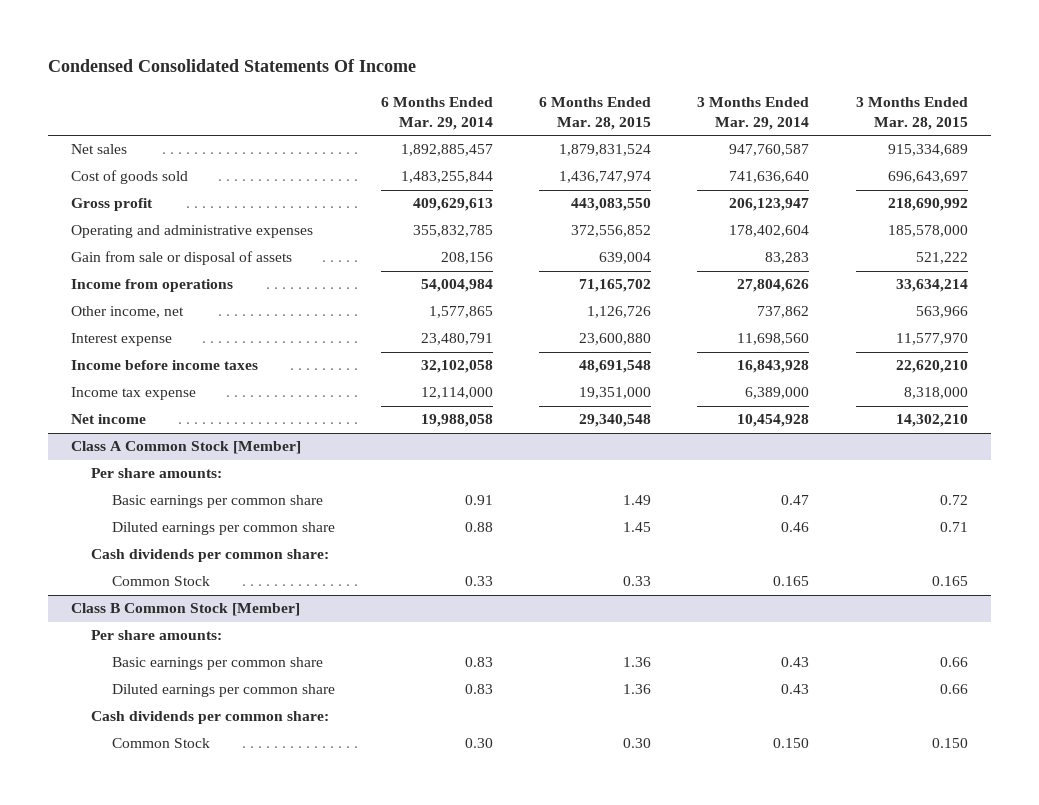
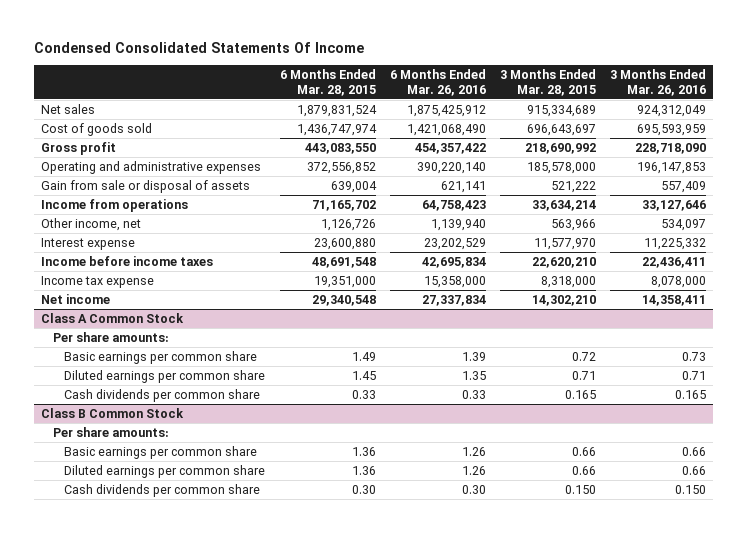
- | 6 Months Ended Mar. 29, 2014 | 6 Months Ended Mar. 28, 2015 | 3 Months Ended Mar. 29, 2014 | 3 Months Ended Mar. 28, 2015
+ | 6 Months Ended Mar. 28, 2015 | 6 Months Ended Mar. 26, 2016 | 3 Months Ended Mar. 28, 2015 | 3 Months Ended Mar. 26, 2016
- Class A Common Stock [Member]
+ Class A Common Stock
- Cash dividends per common share:
- Common Stock | 0.33 | 0.33 | 0.165 | 0.165
- Class B Common Stock [Member]
+ Cash dividends per common share | 0.33 | 0.33 | 0.165 | 0.165
+ Class B Common Stock
- Cash dividends per common share:
- Common Stock | 0.30 | 0.30 | 0.150 | 0.150
+ Cash dividends per common share | 0.30 | 0.30 | 0.150 | 0.150

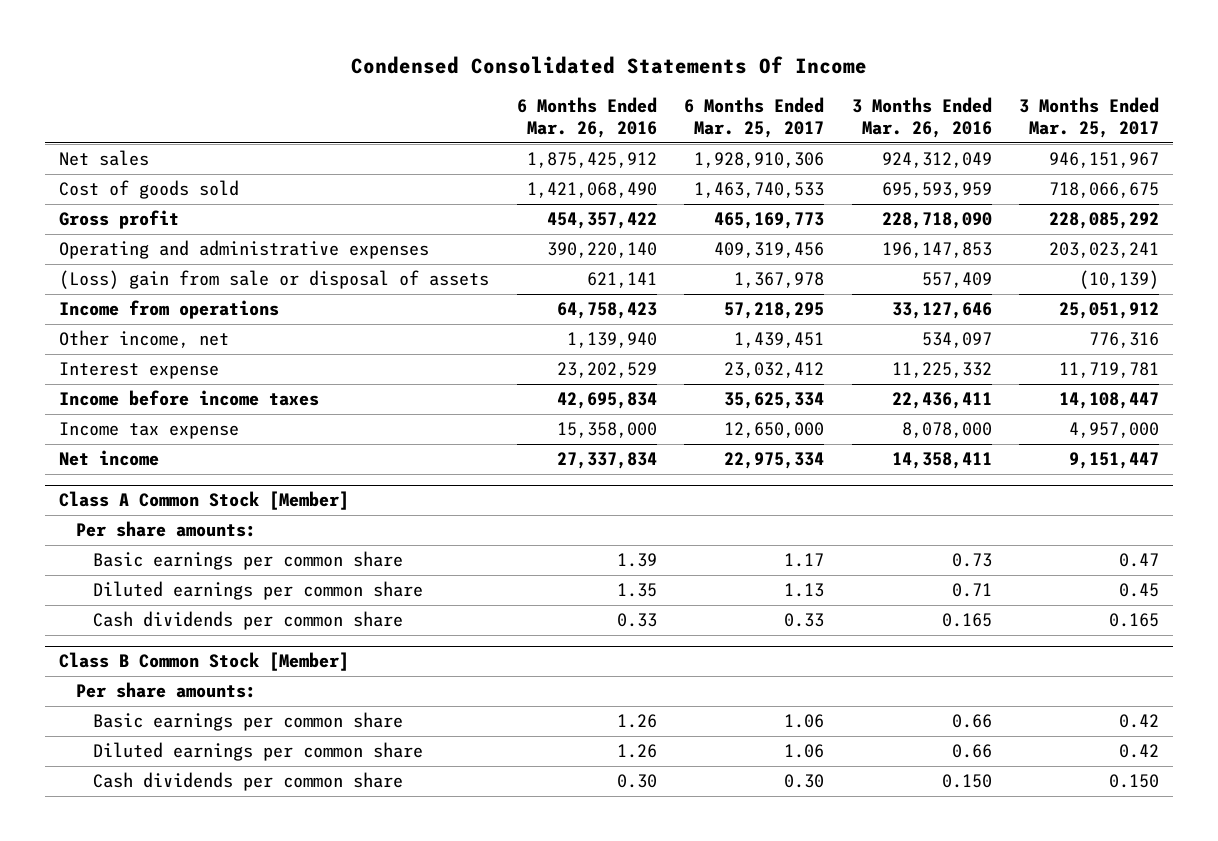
- | 6 Months Ended Mar. 28, 2015 | 6 Months Ended Mar. 26, 2016 | 3 Months Ended Mar. 28, 2015 | 3 Months Ended Mar. 26, 2016
+ | 6 Months Ended Mar. 26, 2016 | 6 Months Ended Mar. 25, 2017 | 3 Months Ended Mar. 26, 2016 | 3 Months Ended Mar. 25, 2017
- Gain from sale or disposal of assets | 639,004 | 621,141 | 521,222 | 557,409
+ (Loss) gain from sale or disposal of assets | 621,141 | 1,367,978 | 557,409 | (10,139)
- Class A Common Stock
+ Class A Common Stock [Member]
- Class B Common Stock
+ Class B Common Stock [Member]

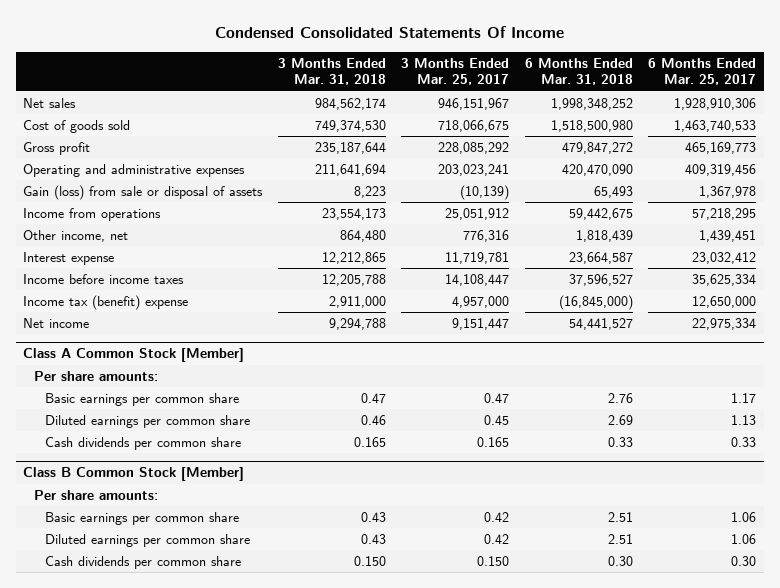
- | 6 Months Ended Mar. 26, 2016 | 6 Months Ended Mar. 25, 2017 | 3 Months Ended Mar. 26, 2016 | 3 Months Ended Mar. 25, 2017
+ | 3 Months Ended Mar. 31, 2018 | 3 Months Ended Mar. 25, 2017 | 6 Months Ended Mar. 31, 2018 | 6 Months Ended Mar. 25, 2017
- (Loss) gain from sale or disposal of assets | 621,141 | 1,367,978 | 557,409 | (10,139)
+ Gain (loss) from sale or disposal of assets | 8,223 | (10,139) | 65,493 | 1,367,978
- Income tax expense | 15,358,000 | 12,650,000 | 8,078,000 | 4,957,000
+ Income tax (benefit) expense | 2,911,000 | 4,957,000 | (16,845,000) | 12,650,000

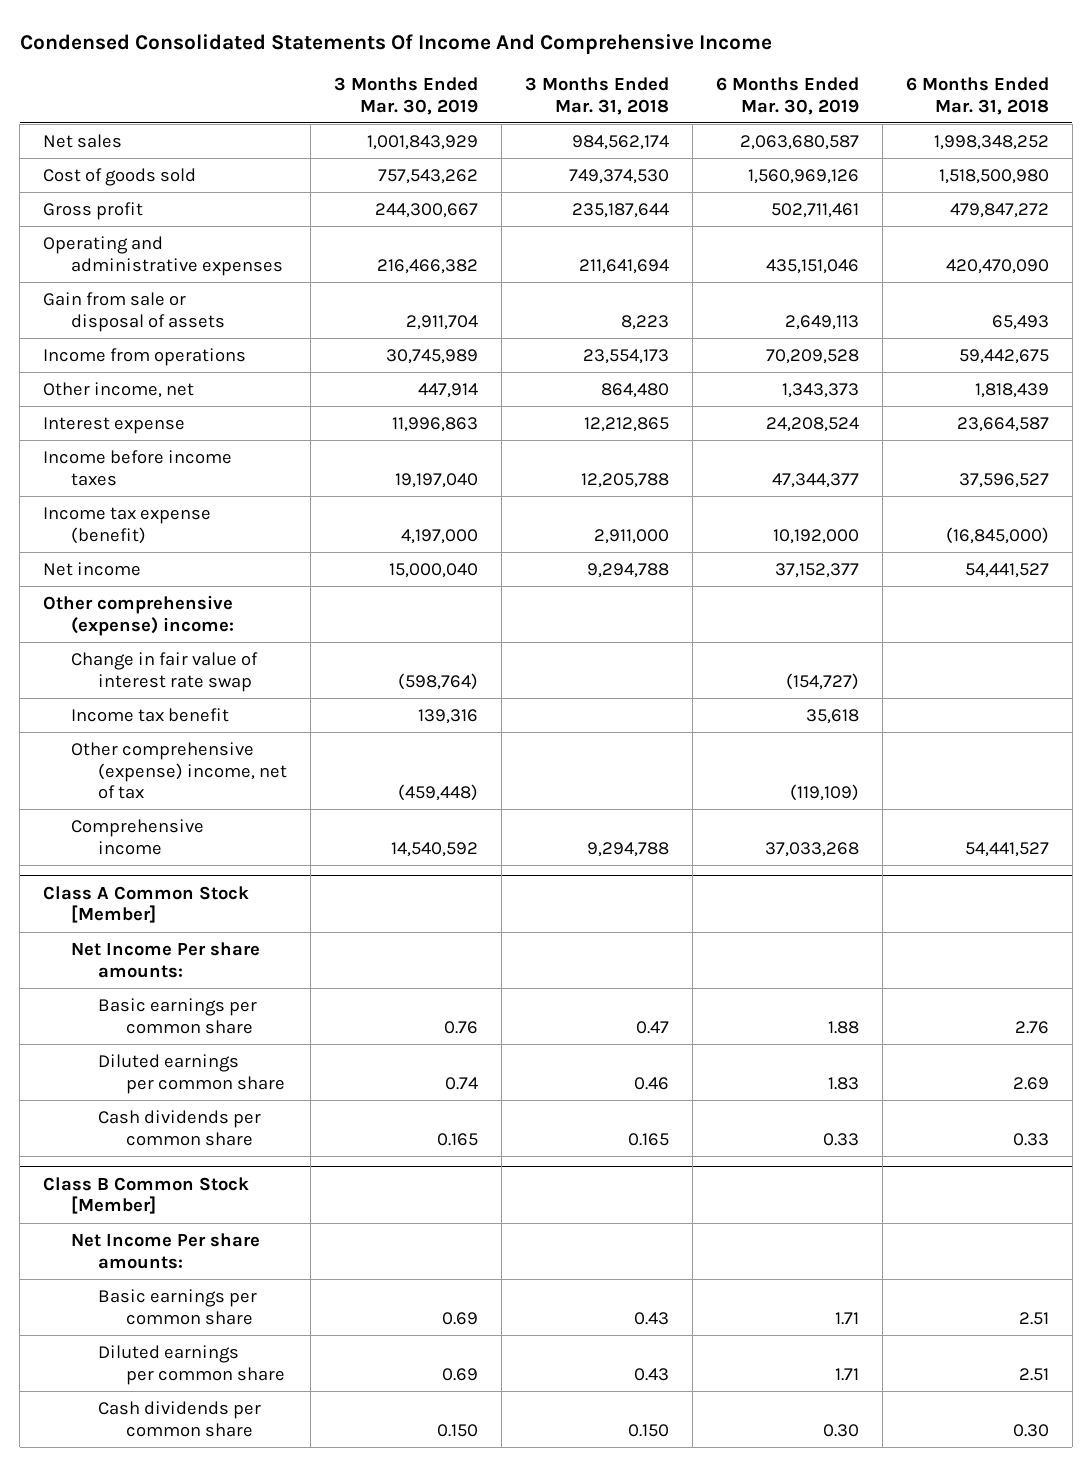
- Condensed Consolidated Statements Of Income
+ Condensed Consolidated Statements Of Income And Comprehensive Income
- | 3 Months Ended Mar. 31, 2018 | 3 Months Ended Mar. 25, 2017 | 6 Months Ended Mar. 31, 2018 | 6 Months Ended Mar. 25, 2017
+ | 3 Months Ended Mar. 30, 2019 | 3 Months Ended Mar. 31, 2018 | 6 Months Ended Mar. 30, 2019 | 6 Months Ended Mar. 31, 2018
- Gain (loss) from sale or disposal of assets | 8,223 | (10,139) | 65,493 | 1,367,978
+ Gain from sale or disposal of assets | 2,911,704 | 8,223 | 2,649,113 | 65,493
- Income tax (benefit) expense | 2,911,000 | 4,957,000 | (16,845,000) | 12,650,000
+ Income tax expense (benefit) | 4,197,000 | 2,911,000 | 10,192,000 | (16,845,000)
+ Other comprehensive (expense) income:
+ Change in fair value of interest rate swap | (598,764) | | (154,727) |
+ Income tax benefit | 139,316 | | 35,618 |
+ Other comprehensive (expense) income, net of tax | (459,448) | | (119,109) |
+ Comprehensive income | 14,540,592 | 9,294,788 | 37,033,268 | 54,441,527
@ Class A Common Stock [Member]
- Per share amounts:
+ Net Income Per share amounts:
@ Class B Common Stock [Member]
- Per share amounts:
+ Net Income Per share amounts:

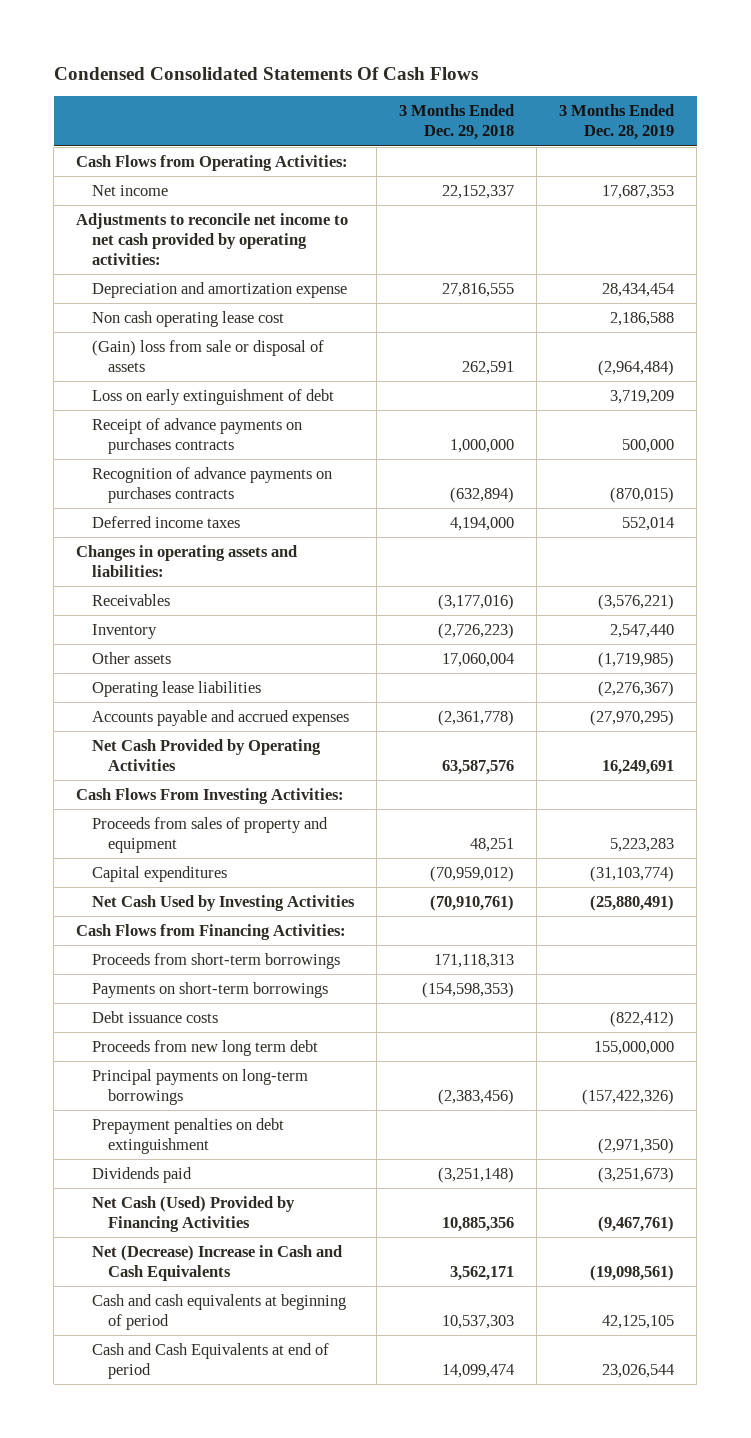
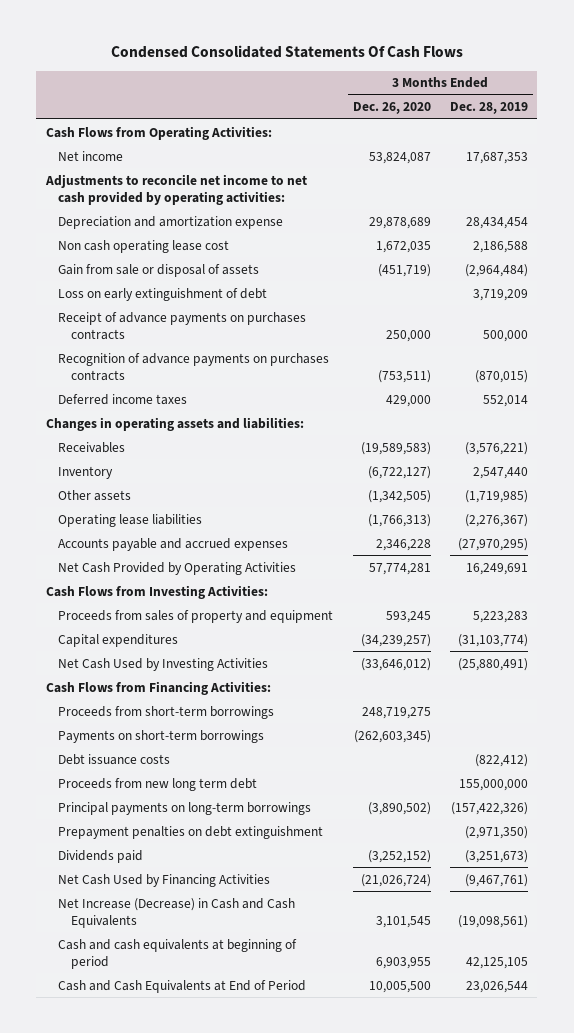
- | 3 Months Ended Dec. 29, 2018 | 3 Months Ended Dec. 28, 2019
+ | 3 Months Ended Dec. 26, 2020 | 3 Months Ended Dec. 28, 2019
- (Gain) loss from sale or disposal of assets | 262,591 | (2,964,484)
+ Gain from sale or disposal of assets | (451,719) | (2,964,484)
- Cash Flows From Investing Activities:
+ Cash Flows from Investing Activities:
- Net Cash (Used) Provided by Financing Activities | 10,885,356 | (9,467,761)
- Net (Decrease) Increase in Cash and Cash Equivalents | 3,562,171 | (19,098,561)
+ Net Cash Used by Financing Activities | (21,026,724) | (9,467,761)
+ Net Increase (Decrease) in Cash and Cash Equivalents | 3,101,545 | (19,098,561)
- Cash and Cash Equivalents at end of period | 14,099,474 | 23,026,544
+ Cash and Cash Equivalents at End of Period | 10,005,500 | 23,026,544

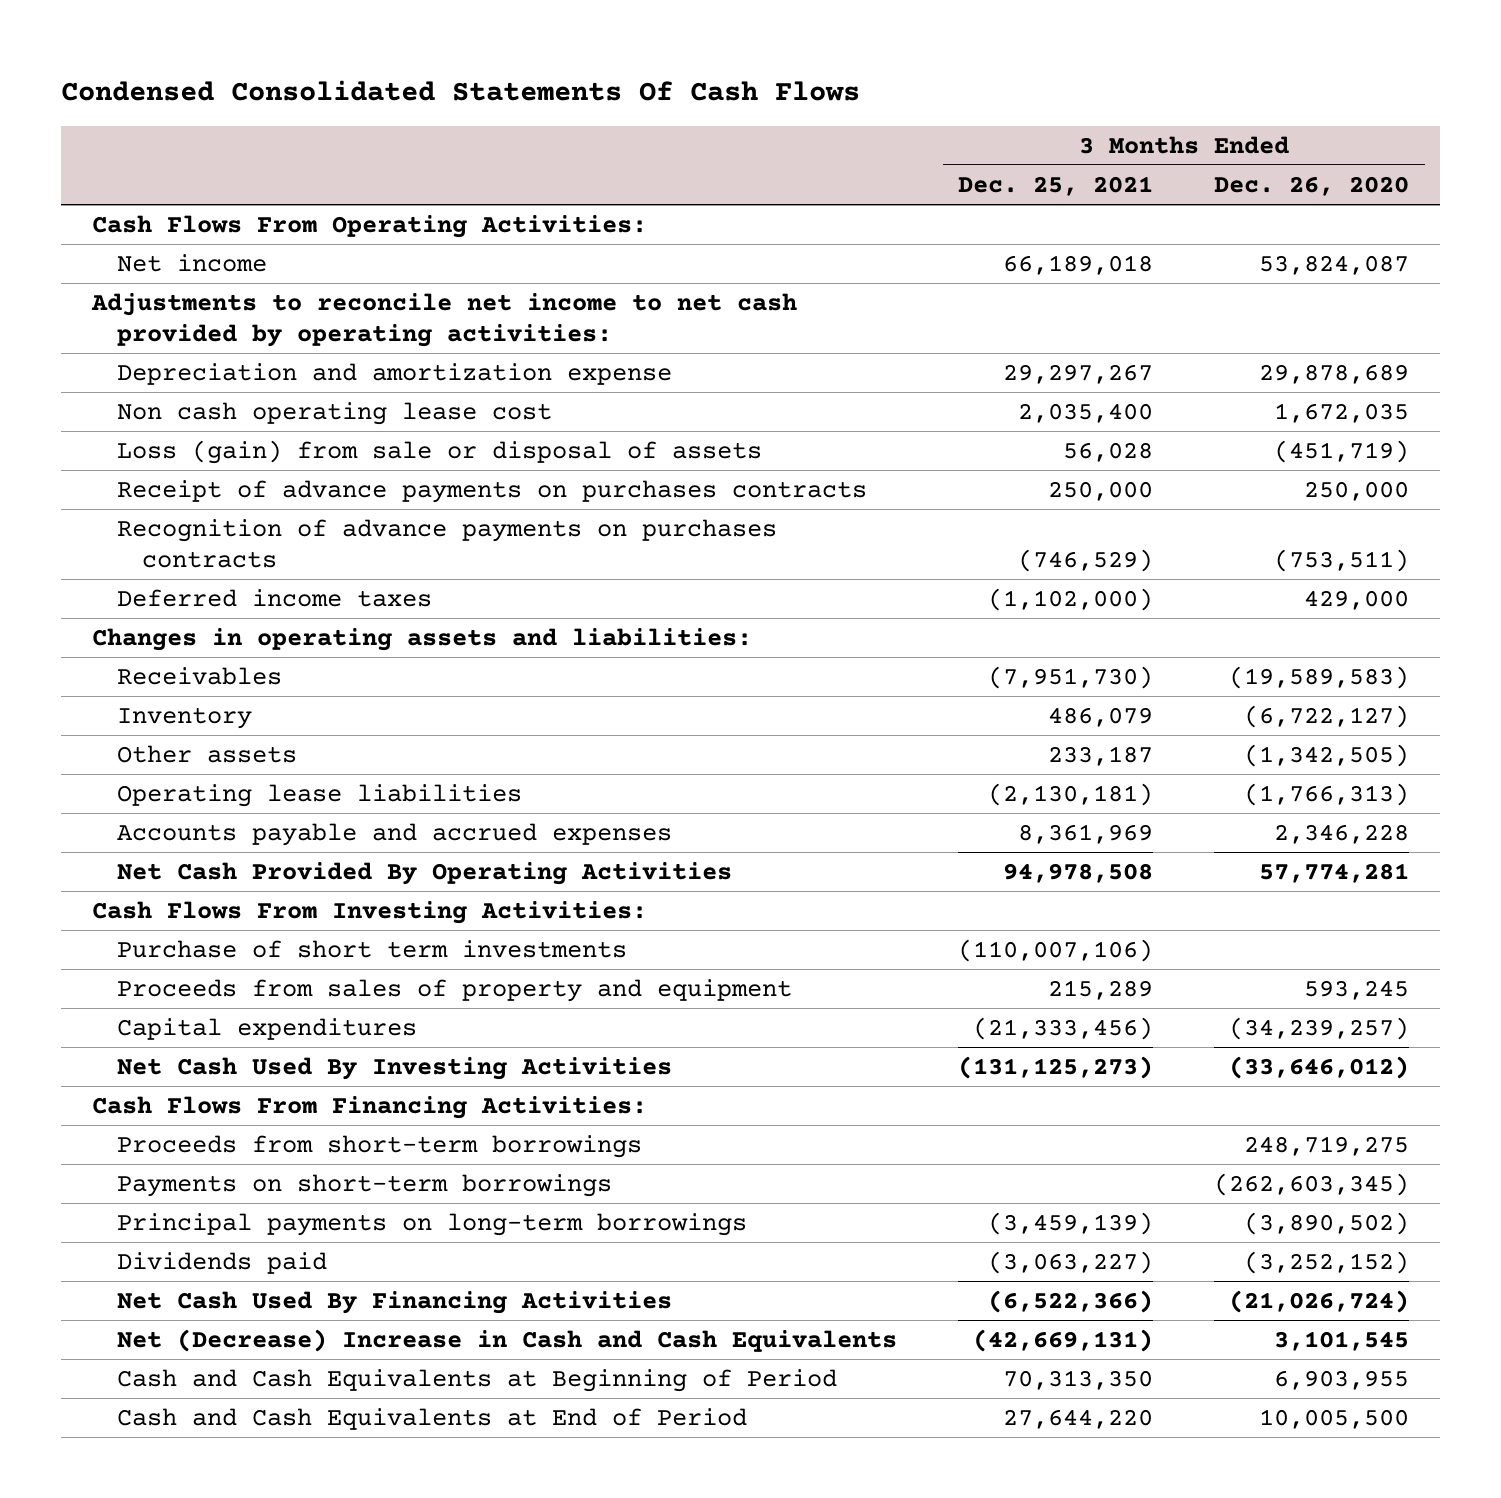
- | 3 Months Ended Dec. 26, 2020 | 3 Months Ended Dec. 28, 2019
+ | 3 Months Ended Dec. 25, 2021 | 3 Months Ended Dec. 26, 2020
- Cash Flows from Operating Activities:
+ Cash Flows From Operating Activities:
- Gain from sale or disposal of assets | (451,719) | (2,964,484)
- Loss on early extinguishment of debt | | 3,719,209
+ Loss (gain) from sale or disposal of assets | 56,028 | (451,719)
- Net Cash Provided by Operating Activities | 57,774,281 | 16,249,691
- Cash Flows from Investing Activities:
+ Net Cash Provided By Operating Activities | 94,978,508 | 57,774,281
+ Cash Flows From Investing Activities:
+ Purchase of short term investments | (110,007,106) |
- Net Cash Used by Investing Activities | (33,646,012) | (25,880,491)
- Cash Flows from Financing Activities:
+ Net Cash Used By Investing Activities | (131,125,273) | (33,646,012)
+ Cash Flows From Financing Activities:
- Debt issuance costs | | (822,412)
- Proceeds from new long term debt | | 155,000,000
- Prepayment penalties on debt extinguishment | | (2,971,350)
- Net Cash Used by Financing Activities | (21,026,724) | (9,467,761)
- Net Increase (Decrease) in Cash and Cash Equivalents | 3,101,545 | (19,098,561)
- Cash and cash equivalents at beginning of period | 6,903,955 | 42,125,105
+ Net Cash Used By Financing Activities | (6,522,366) | (21,026,724)
+ Net (Decrease) Increase in Cash and Cash Equivalents | (42,669,131) | 3,101,545
+ Cash and Cash Equivalents at Beginning of Period | 70,313,350 | 6,903,955

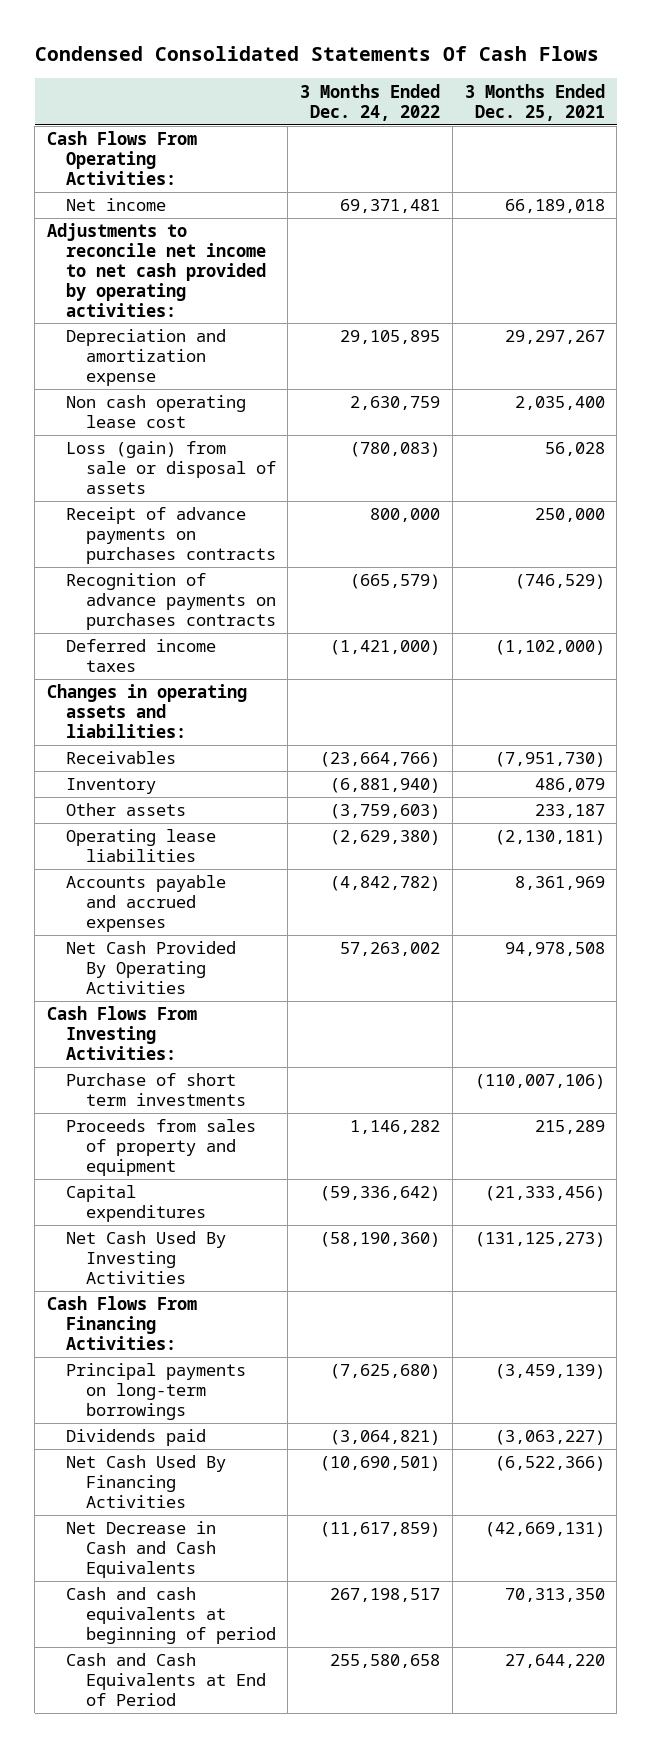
- | 3 Months Ended Dec. 25, 2021 | 3 Months Ended Dec. 26, 2020
+ | 3 Months Ended Dec. 24, 2022 | 3 Months Ended Dec. 25, 2021
- Proceeds from short-term borrowings | | 248,719,275
- Payments on short-term borrowings | | (262,603,345)
- Net (Decrease) Increase in Cash and Cash Equivalents | (42,669,131) | 3,101,545
- Cash and Cash Equivalents at Beginning of Period | 70,313,350 | 6,903,955
+ Net Decrease in Cash and Cash Equivalents | (11,617,859) | (42,669,131)
+ Cash and cash equivalents at beginning of period | 267,198,517 | 70,313,350

